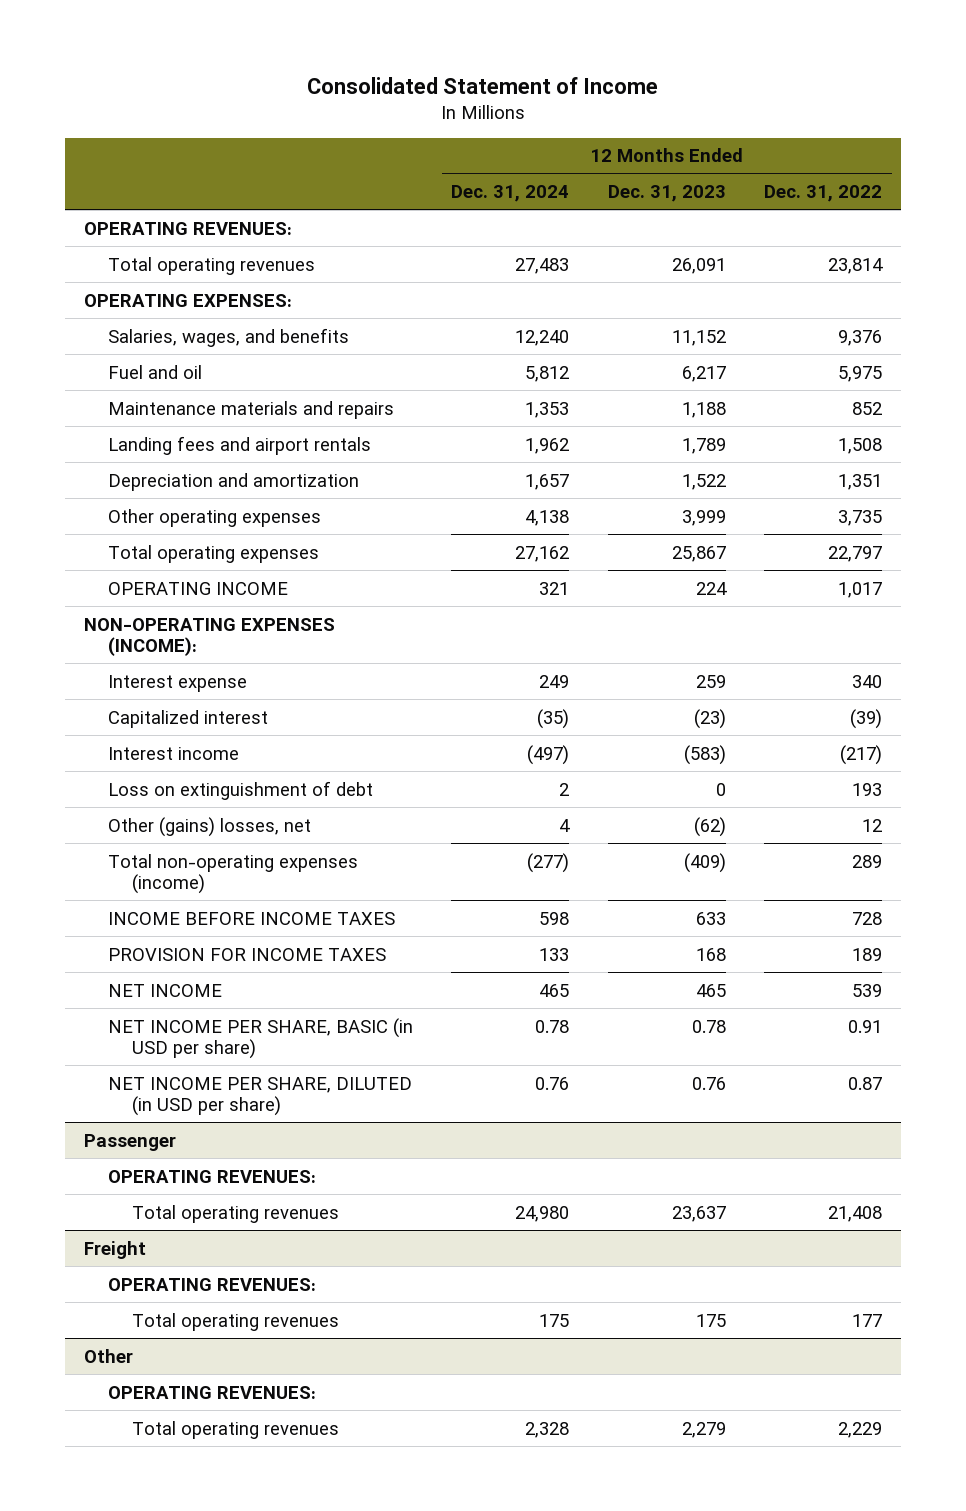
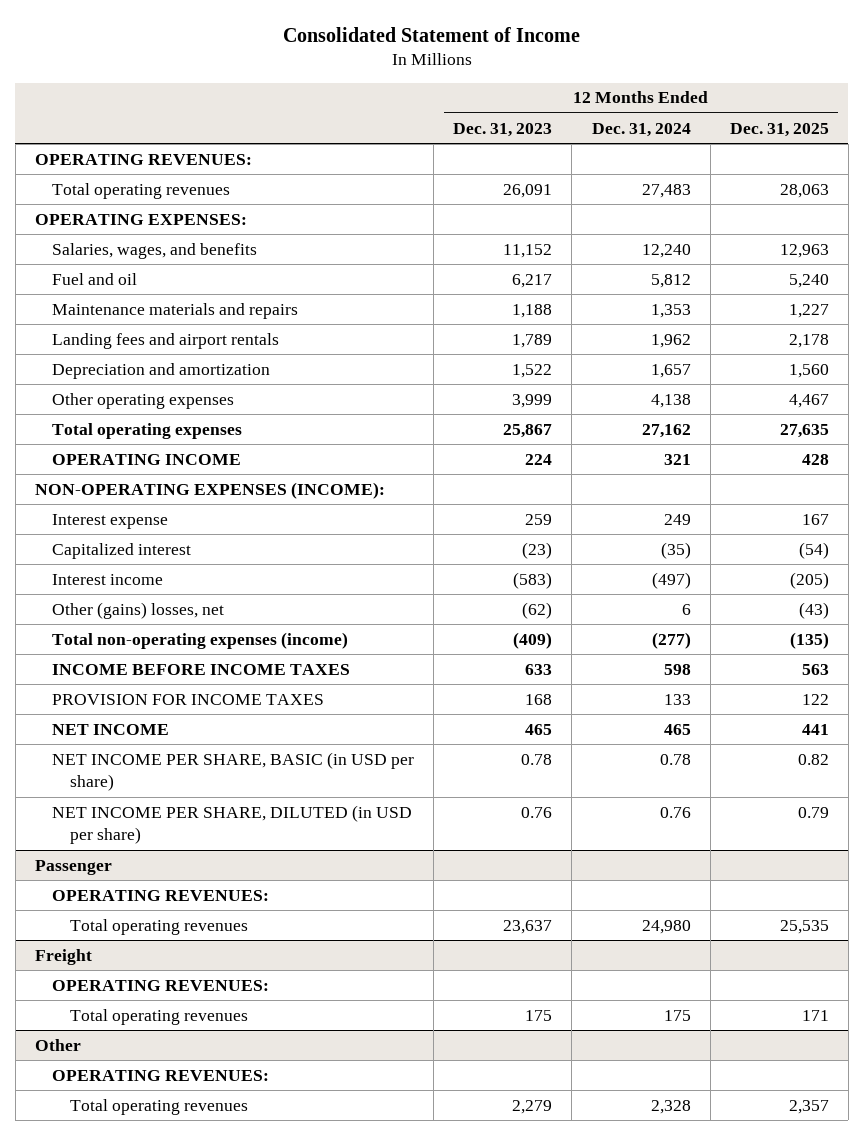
- | 12 Months Ended Dec. 31, 2024 | 12 Months Ended Dec. 31, 2023 | 12 Months Ended Dec. 31, 2022
+ | 12 Months Ended Dec. 31, 2023 | 12 Months Ended Dec. 31, 2024 | 12 Months Ended Dec. 31, 2025
- Loss on extinguishment of debt | 2 | 0 | 193
- Other (gains) losses, net | 4 | (62) | 12
+ Other (gains) losses, net | (62) | 6 | (43)

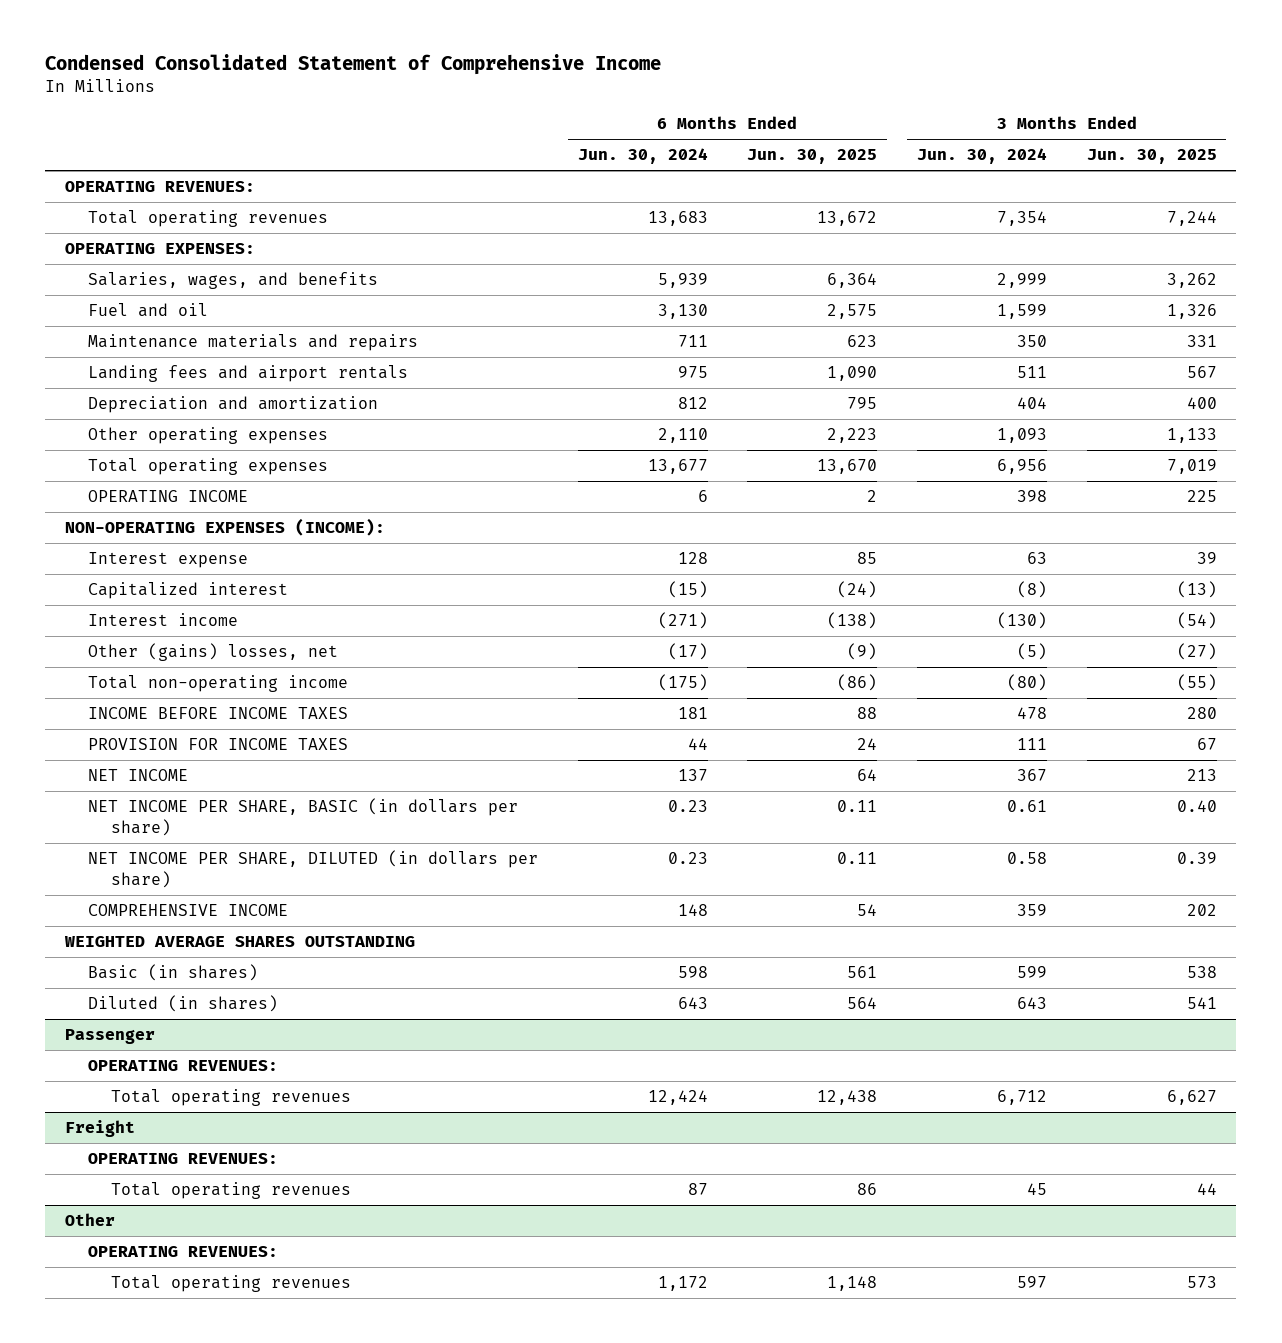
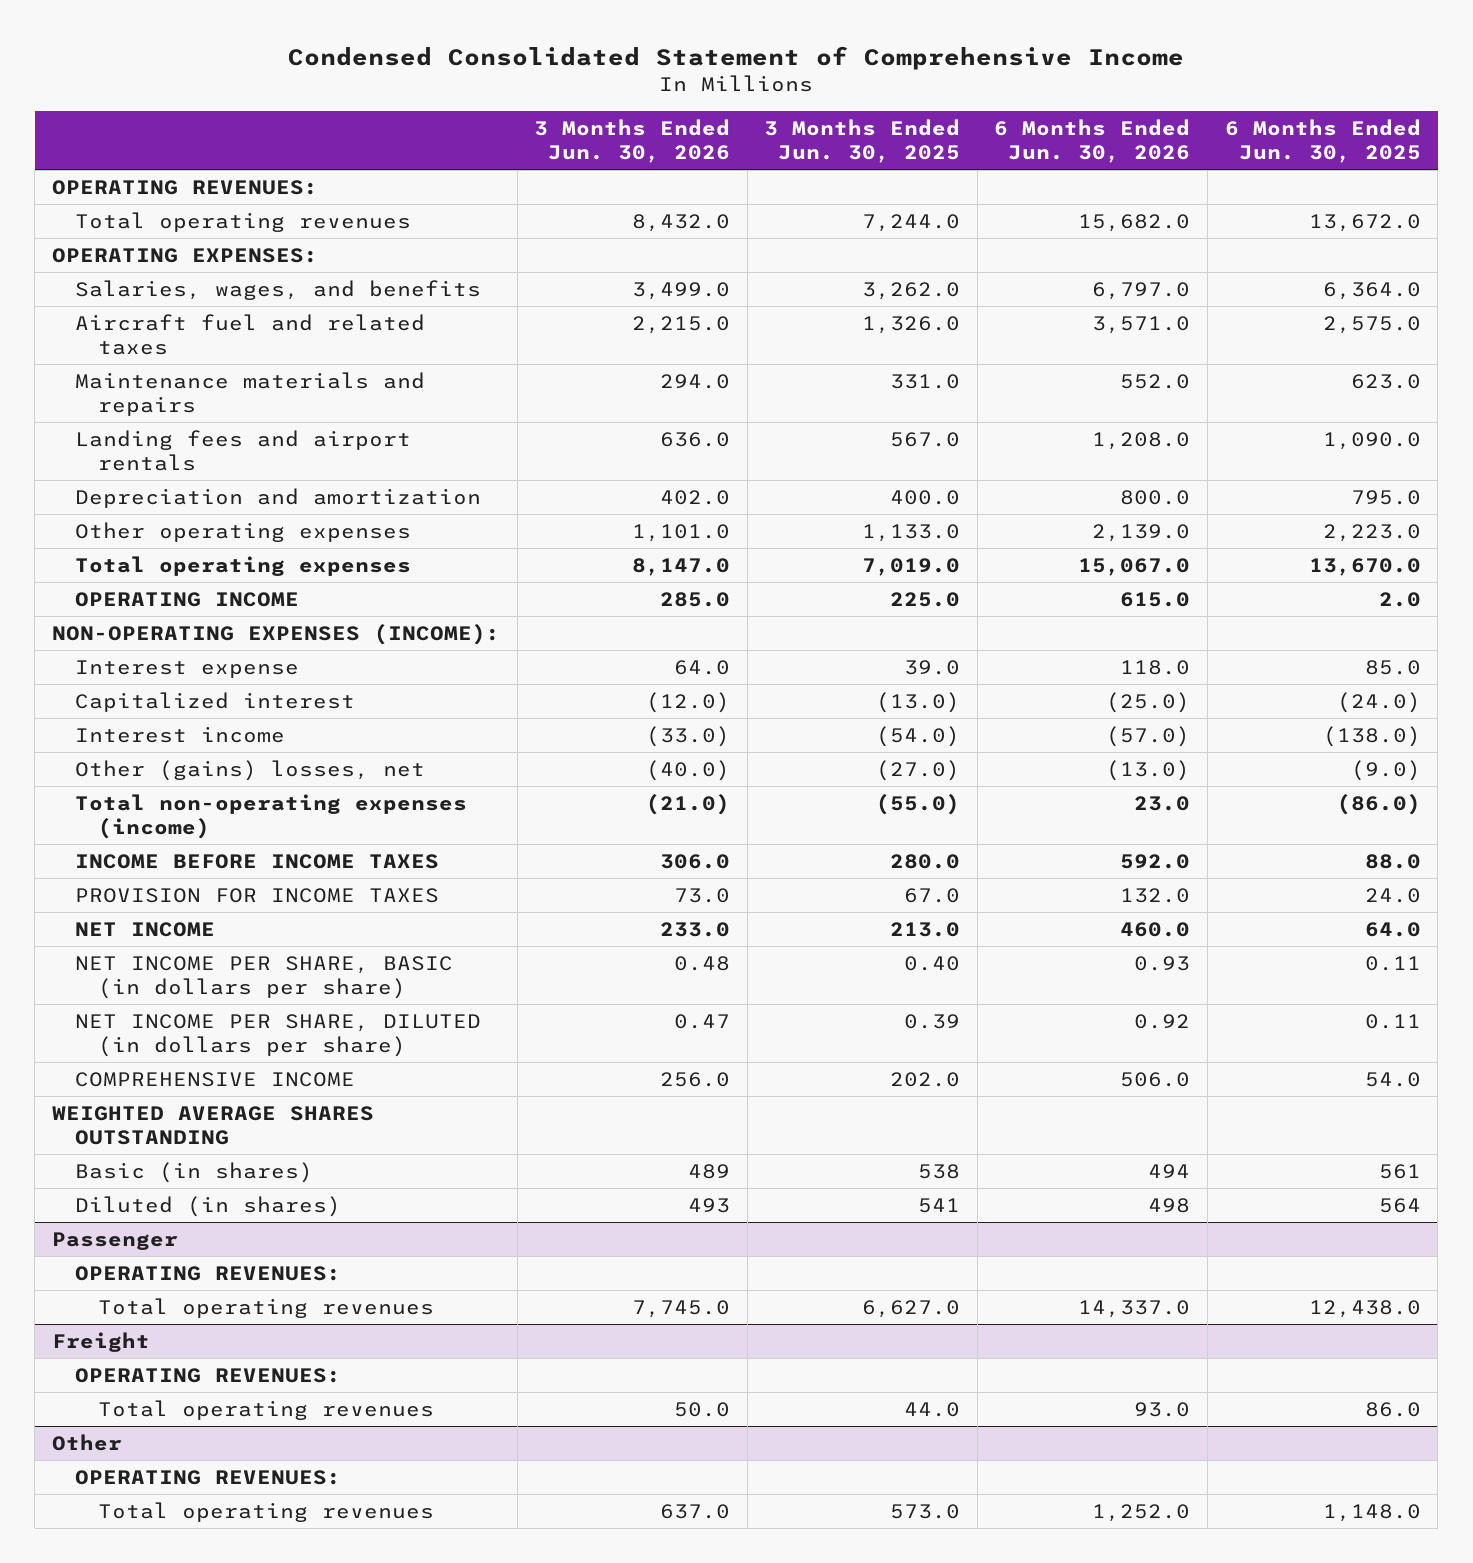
- | 6 Months Ended Jun. 30, 2024 | 6 Months Ended Jun. 30, 2025 | 3 Months Ended Jun. 30, 2024 | 3 Months Ended Jun. 30, 2025
+ | 3 Months Ended Jun. 30, 2026 | 3 Months Ended Jun. 30, 2025 | 6 Months Ended Jun. 30, 2026 | 6 Months Ended Jun. 30, 2025
- Total operating revenues | 13,683 | 13,672 | 7,354 | 7,244
+ Total operating revenues | 8,432.0 | 7,244.0 | 15,682.0 | 13,672.0
- Salaries, wages, and benefits | 5,939 | 6,364 | 2,999 | 3,262
- Fuel and oil | 3,130 | 2,575 | 1,599 | 1,326
- Maintenance materials and repairs | 711 | 623 | 350 | 331
- Landing fees and airport rentals | 975 | 1,090 | 511 | 567
- Depreciation and amortization | 812 | 795 | 404 | 400
- Other operating expenses | 2,110 | 2,223 | 1,093 | 1,133
- Total operating expenses | 13,677 | 13,670 | 6,956 | 7,019
- OPERATING INCOME | 6 | 2 | 398 | 225
+ Salaries, wages, and benefits | 3,499.0 | 3,262.0 | 6,797.0 | 6,364.0
+ Aircraft fuel and related taxes | 2,215.0 | 1,326.0 | 3,571.0 | 2,575.0
+ Maintenance materials and repairs | 294.0 | 331.0 | 552.0 | 623.0
+ Landing fees and airport rentals | 636.0 | 567.0 | 1,208.0 | 1,090.0
+ Depreciation and amortization | 402.0 | 400.0 | 800.0 | 795.0
+ Other operating expenses | 1,101.0 | 1,133.0 | 2,139.0 | 2,223.0
+ Total operating expenses | 8,147.0 | 7,019.0 | 15,067.0 | 13,670.0
+ OPERATING INCOME | 285.0 | 225.0 | 615.0 | 2.0
- Interest expense | 128 | 85 | 63 | 39
- Capitalized interest | (15) | (24) | (8) | (13)
- Interest income | (271) | (138) | (130) | (54)
- Other (gains) losses, net | (17) | (9) | (5) | (27)
- Total non-operating income | (175) | (86) | (80) | (55)
- INCOME BEFORE INCOME TAXES | 181 | 88 | 478 | 280
- PROVISION FOR INCOME TAXES | 44 | 24 | 111 | 67
- NET INCOME | 137 | 64 | 367 | 213
+ Interest expense | 64.0 | 39.0 | 118.0 | 85.0
+ Capitalized interest | (12.0) | (13.0) | (25.0) | (24.0)
+ Interest income | (33.0) | (54.0) | (57.0) | (138.0)
+ Other (gains) losses, net | (40.0) | (27.0) | (13.0) | (9.0)
+ Total non-operating expenses (income) | (21.0) | (55.0) | 23.0 | (86.0)
+ INCOME BEFORE INCOME TAXES | 306.0 | 280.0 | 592.0 | 88.0
+ PROVISION FOR INCOME TAXES | 73.0 | 67.0 | 132.0 | 24.0
+ NET INCOME | 233.0 | 213.0 | 460.0 | 64.0
- COMPREHENSIVE INCOME | 148 | 54 | 359 | 202
+ COMPREHENSIVE INCOME | 256.0 | 202.0 | 506.0 | 54.0
@ Passenger
- Total operating revenues | 12,424 | 12,438 | 6,712 | 6,627
+ Total operating revenues | 7,745.0 | 6,627.0 | 14,337.0 | 12,438.0
@ Freight
- Total operating revenues | 87 | 86 | 45 | 44
+ Total operating revenues | 50.0 | 44.0 | 93.0 | 86.0
@ Other
- Total operating revenues | 1,172 | 1,148 | 597 | 573
+ Total operating revenues | 637.0 | 573.0 | 1,252.0 | 1,148.0

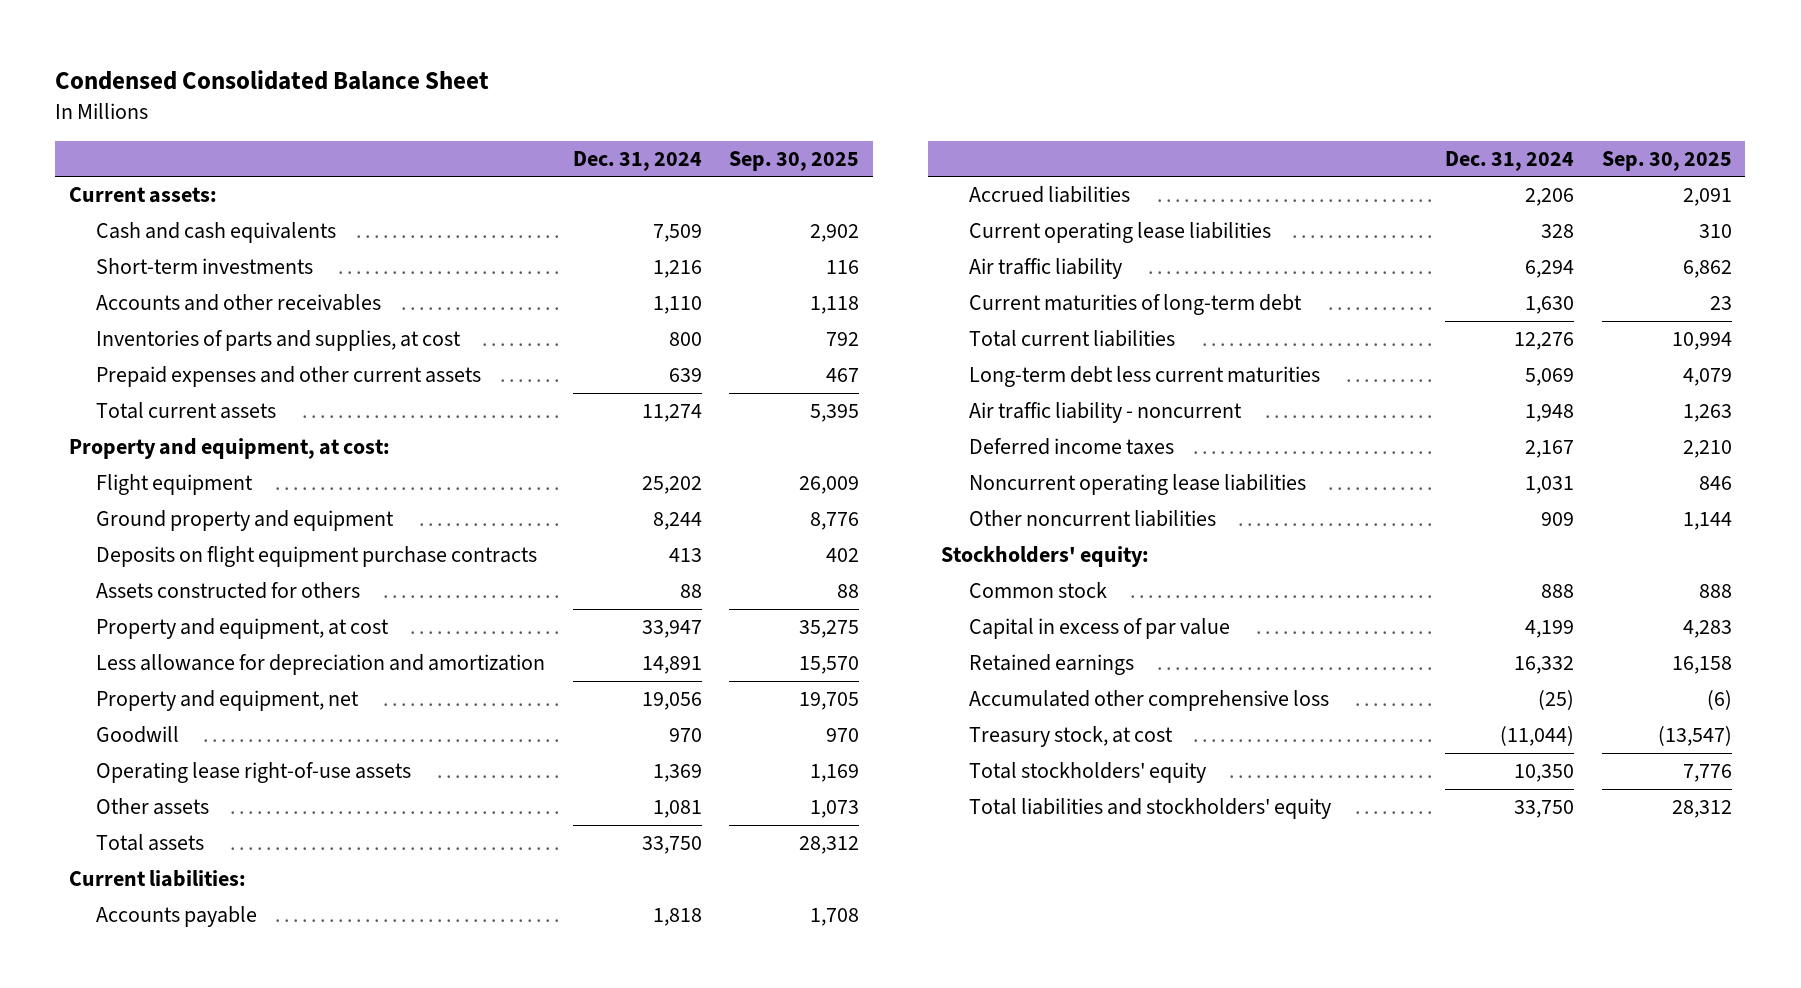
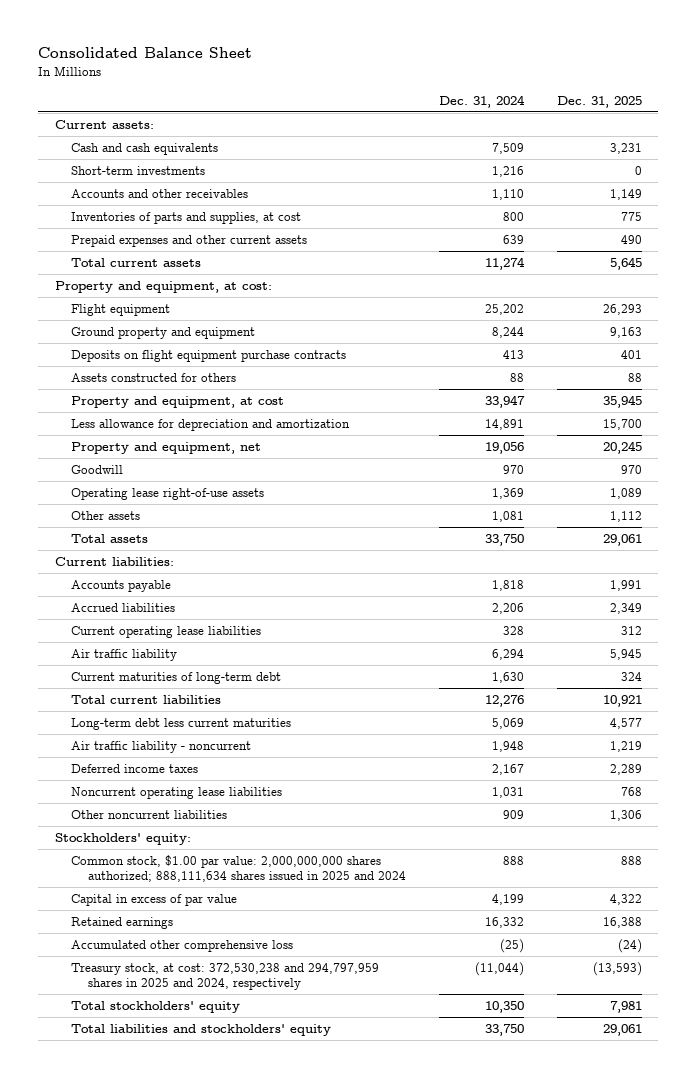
- Condensed Consolidated Balance Sheet
+ Consolidated Balance Sheet
- | Dec. 31, 2024 | Sep. 30, 2025
+ | Dec. 31, 2024 | Dec. 31, 2025
- Common stock | 888 | 888
+ Common stock, $1.00 par value: 2,000,000,000 shares authorized; 888,111,634 shares issued in 2025 and 2024 | 888 | 888
- Treasury stock, at cost | (11,044) | (13,547)
+ Treasury stock, at cost: 372,530,238 and 294,797,959 shares in 2025 and 2024, respectively | (11,044) | (13,593)

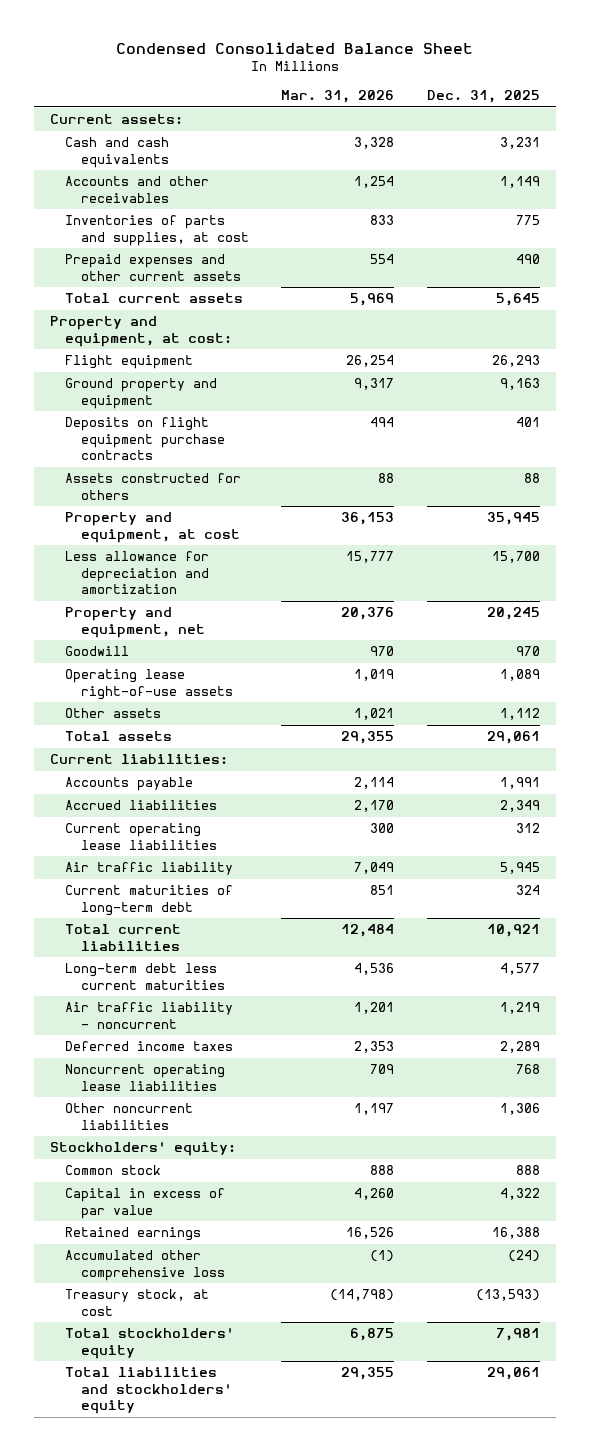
- Consolidated Balance Sheet
+ Condensed Consolidated Balance Sheet
- | Dec. 31, 2024 | Dec. 31, 2025
+ | Mar. 31, 2026 | Dec. 31, 2025
- Short-term investments | 1,216 | 0
- Common stock, $1.00 par value: 2,000,000,000 shares authorized; 888,111,634 shares issued in 2025 and 2024 | 888 | 888
+ Common stock | 888 | 888
- Treasury stock, at cost: 372,530,238 and 294,797,959 shares in 2025 and 2024, respectively | (11,044) | (13,593)
+ Treasury stock, at cost | (14,798) | (13,593)

